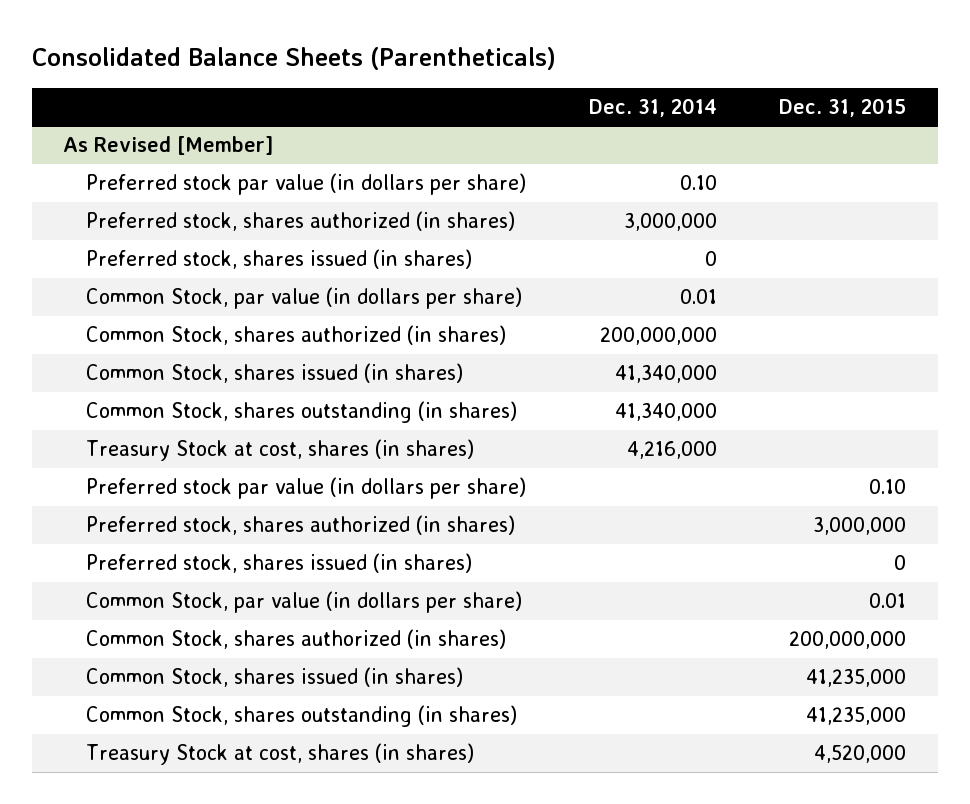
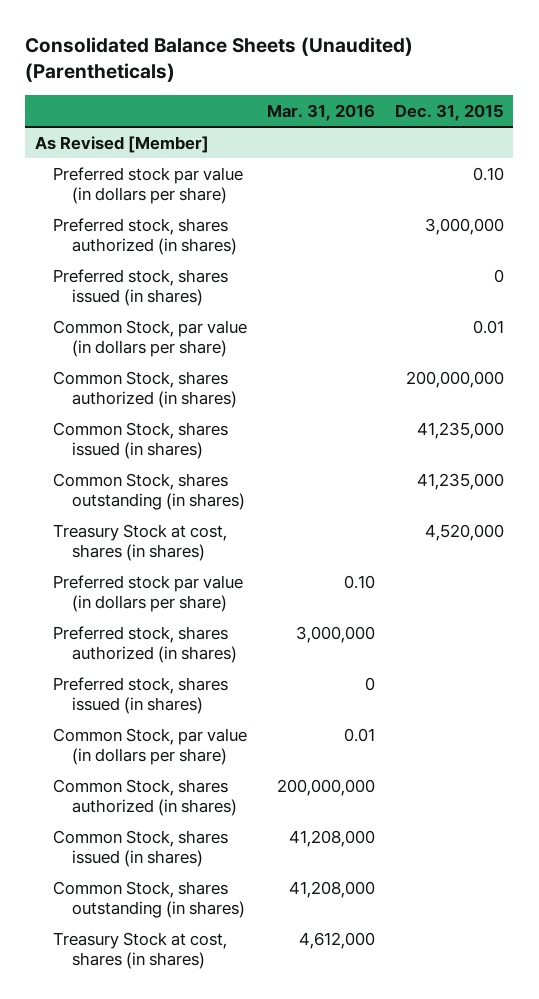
- Consolidated Balance Sheets (Parentheticals)
+ Consolidated Balance Sheets (Unaudited) (Parentheticals)
- | Dec. 31, 2014 | Dec. 31, 2015
+ | Mar. 31, 2016 | Dec. 31, 2015
@ As Revised [Member]
moved down: Preferred stock par value (in dollars per share) | 0.10 |
moved down: Preferred stock, shares authorized (in shares) | 3,000,000 |
moved down: Preferred stock, shares issued (in shares) | 0 |
moved down: Common Stock, par value (in dollars per share) | 0.01 |
moved down: Common Stock, shares authorized (in shares) | 200,000,000 |
moved down: Common Stock, shares issued (in shares) | 41,208,000 |
moved down: Common Stock, shares outstanding (in shares) | 41,208,000 |
moved down: Treasury Stock at cost, shares (in shares) | 4,612,000 |

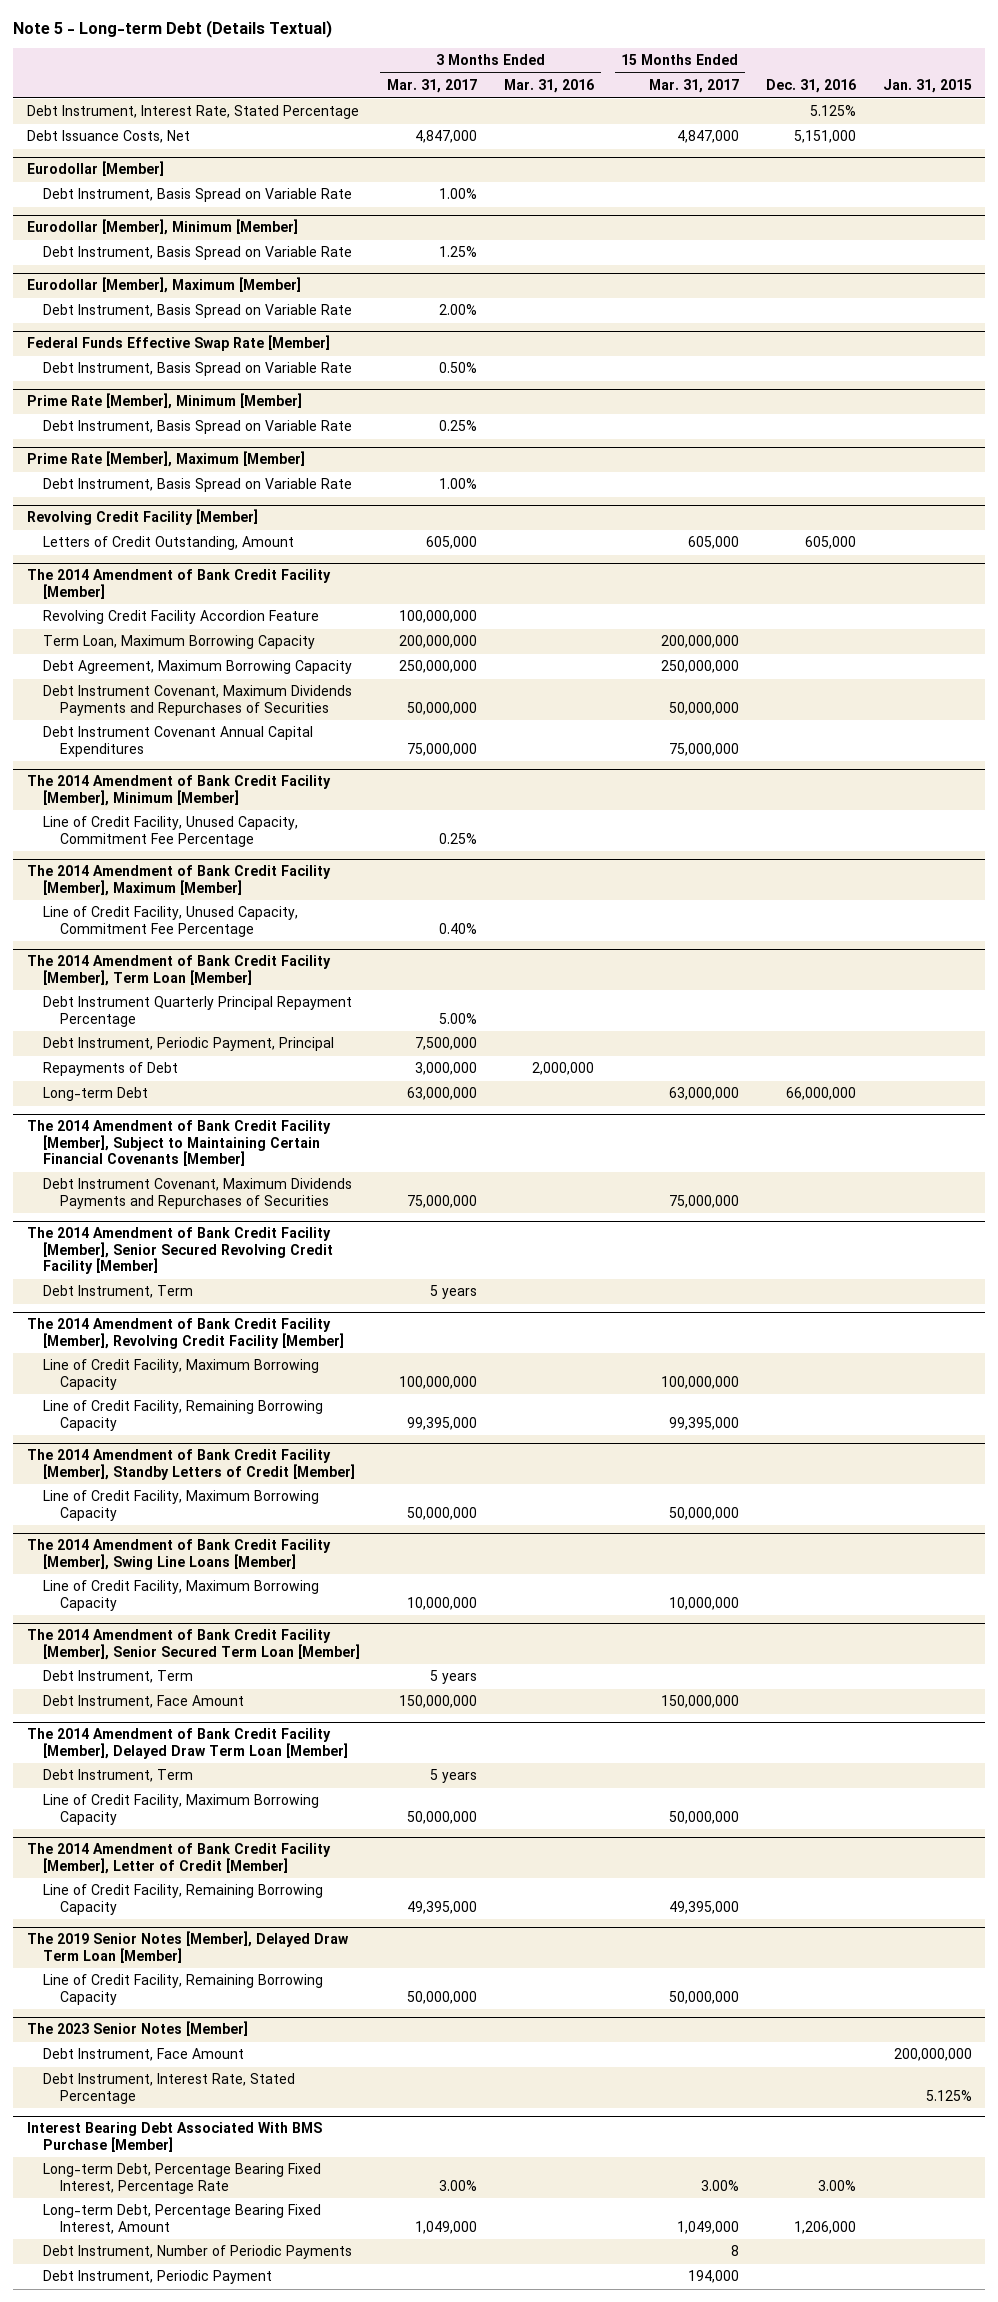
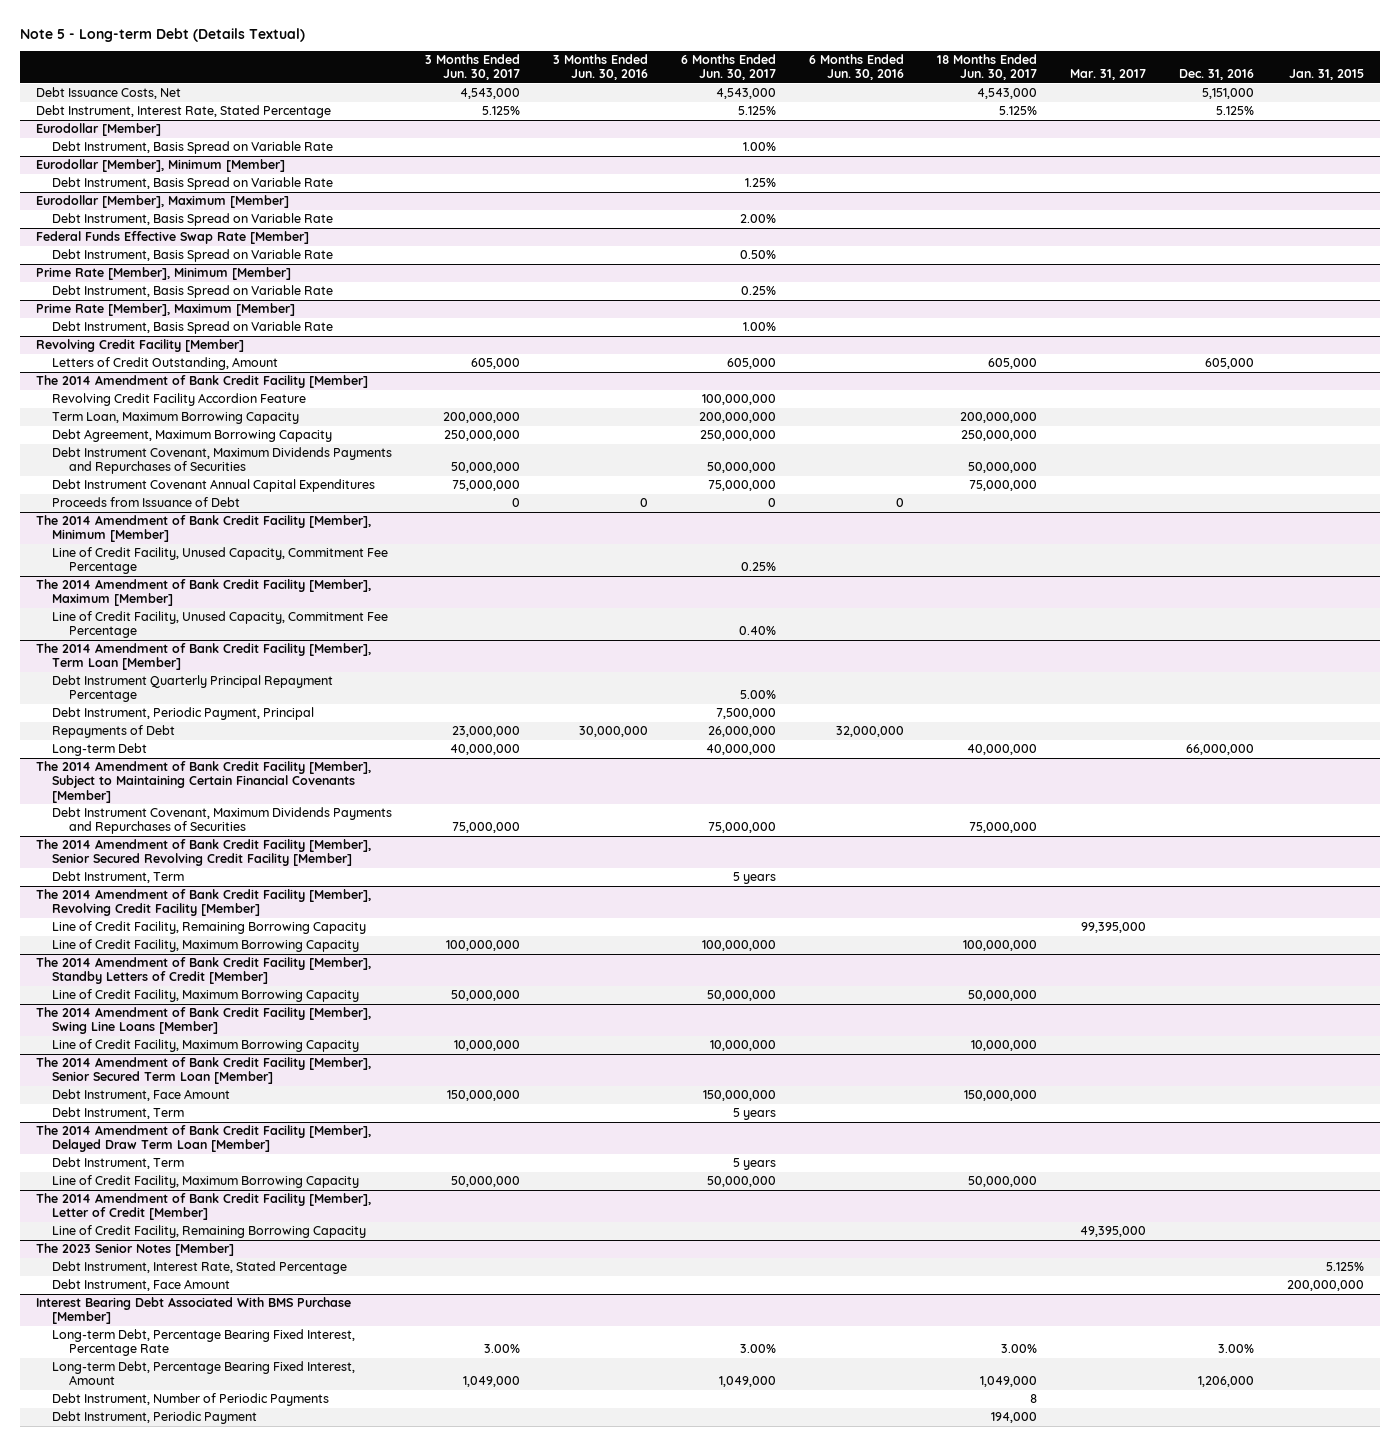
- | 3 Months Ended Mar. 31, 2017 | 3 Months Ended Mar. 31, 2016 | 15 Months Ended Mar. 31, 2017 | Dec. 31, 2016 | Jan. 31, 2015
+ | 3 Months Ended Jun. 30, 2017 | 3 Months Ended Jun. 30, 2016 | 6 Months Ended Jun. 30, 2017 | 6 Months Ended Jun. 30, 2016 | 18 Months Ended Jun. 30, 2017 | Mar. 31, 2017 | Dec. 31, 2016 | Jan. 31, 2015
moved down: Debt Instrument, Interest Rate, Stated Percentage | 5.125% | | 5.125% | | 5.125% | | 5.125% |
@ The 2014 Amendment of Bank Credit Facility [Member]
+ Proceeds from Issuance of Debt | 0 | 0 | 0 | 0 | | | |
@ The 2014 Amendment of Bank Credit Facility [Member], Revolving Credit Facility [Member]
moved down: Line of Credit Facility, Maximum Borrowing Capacity | 100,000,000 | | 100,000,000 | | 100,000,000 | | |
@ The 2014 Amendment of Bank Credit Facility [Member], Senior Secured Term Loan [Member]
moved down: Debt Instrument, Term | | | 5 years | | | | |
- The 2019 Senior Notes [Member], Delayed Draw Term Loan [Member]
- Line of Credit Facility, Remaining Borrowing Capacity | 50,000,000 | | 50,000,000 | |
@ The 2023 Senior Notes [Member]
moved down: Debt Instrument, Face Amount | | | | | | | | 200,000,000

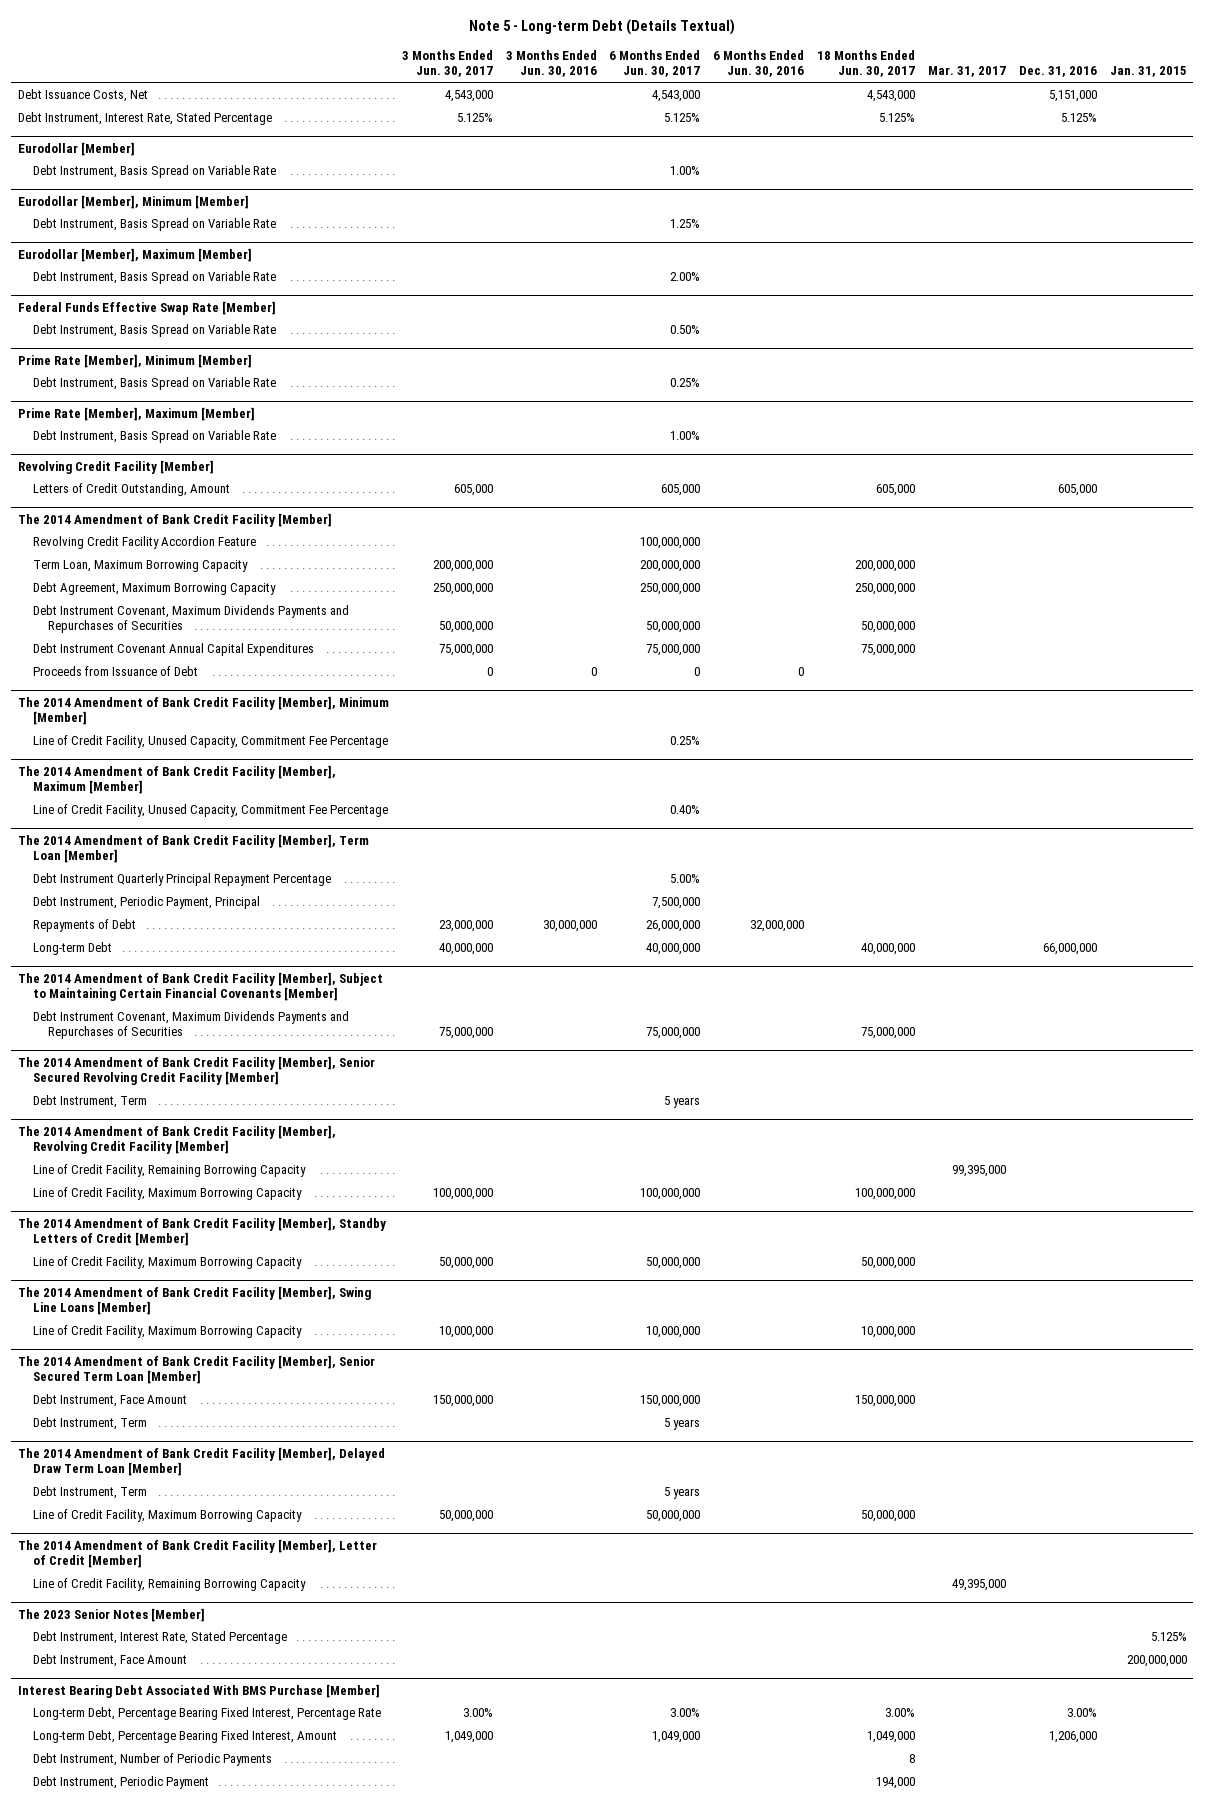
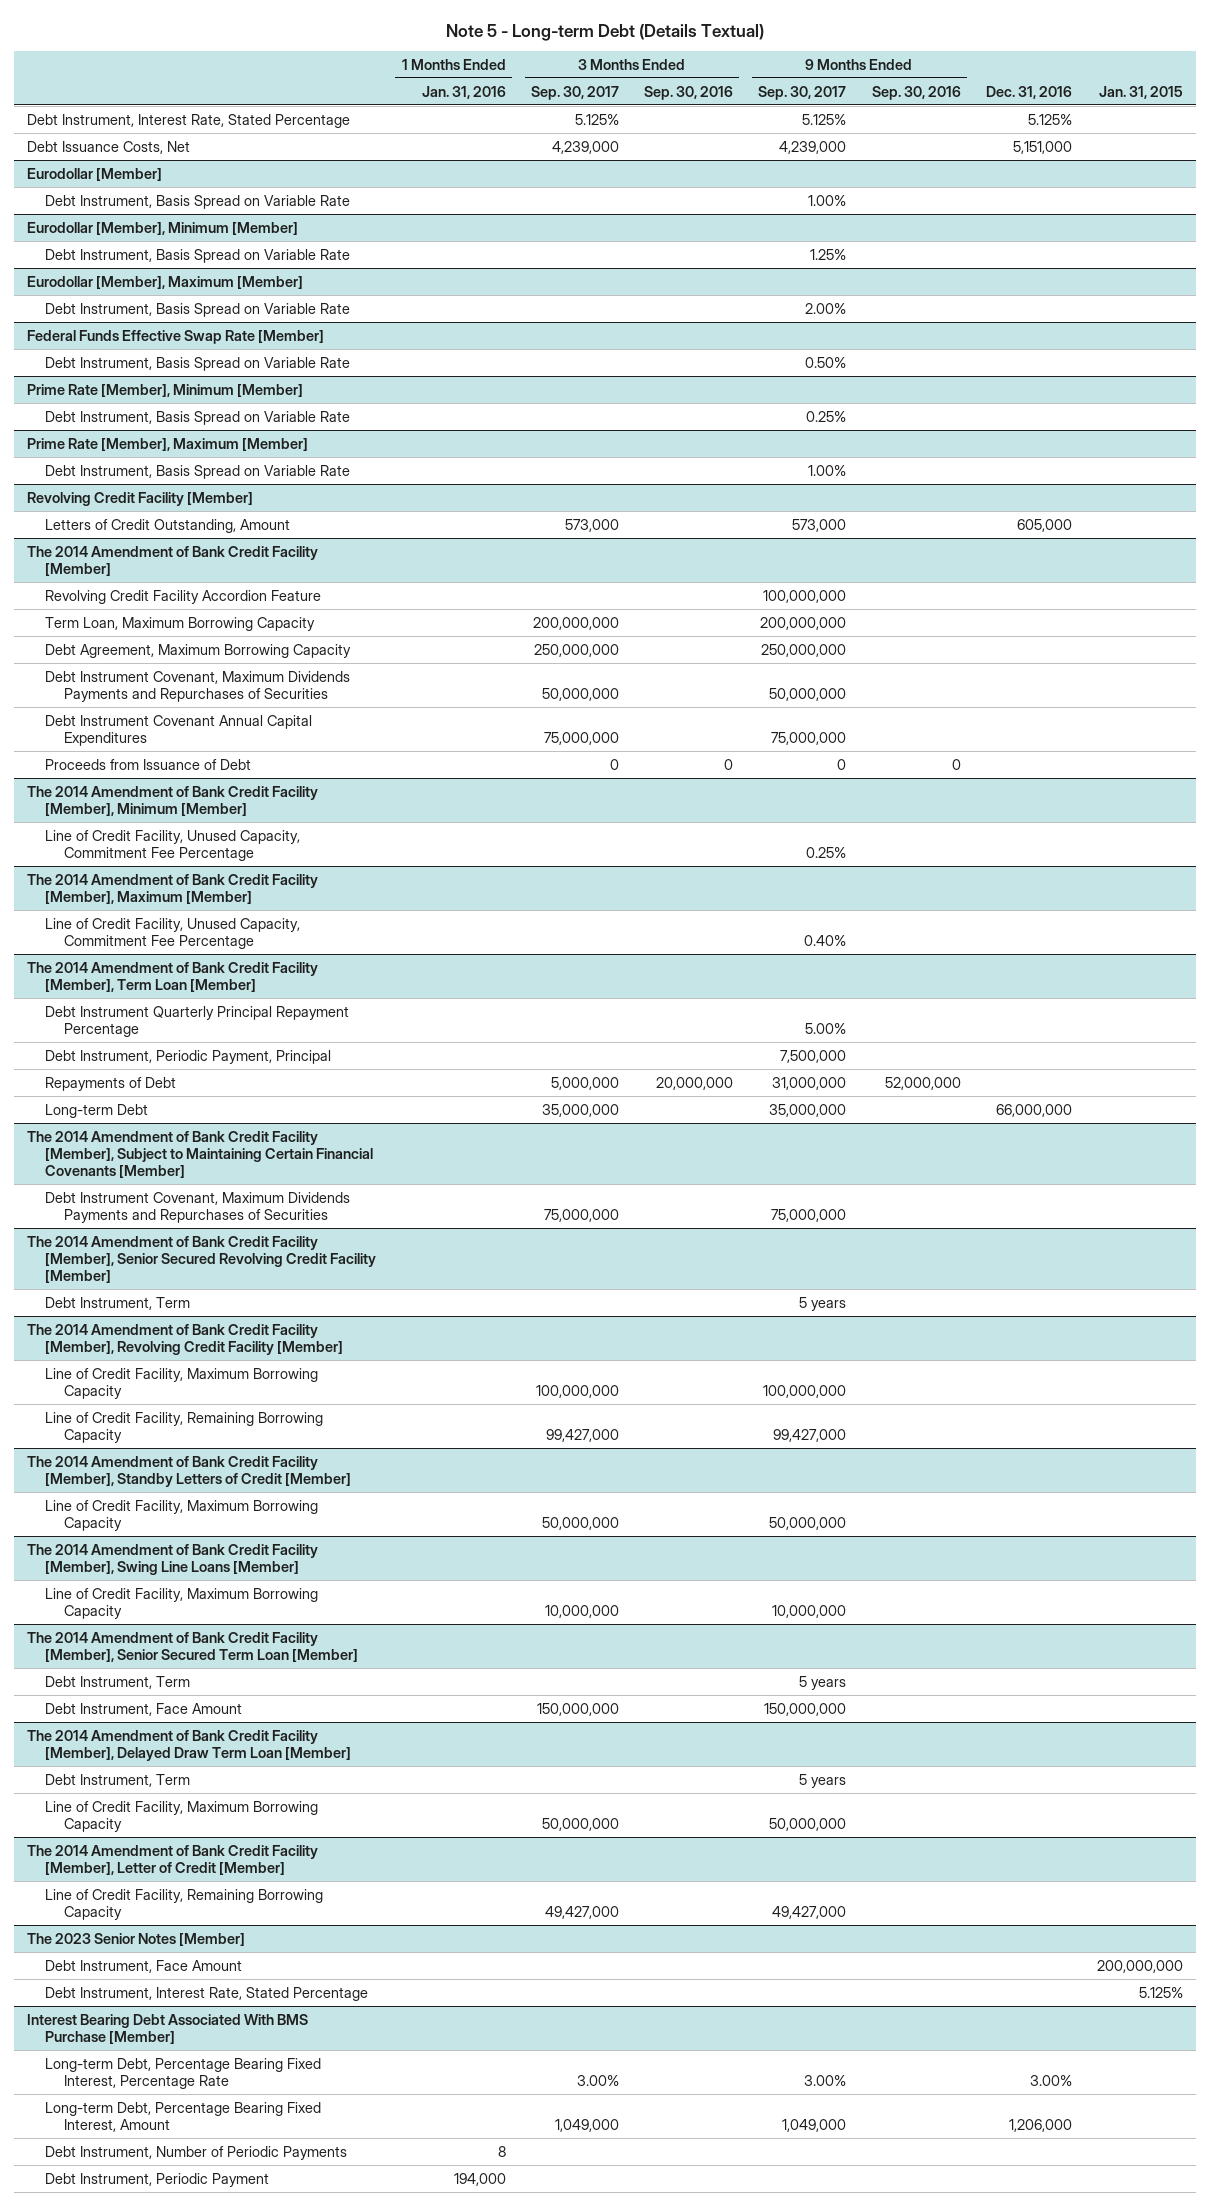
- | 3 Months Ended Jun. 30, 2017 | 3 Months Ended Jun. 30, 2016 | 6 Months Ended Jun. 30, 2017 | 6 Months Ended Jun. 30, 2016 | 18 Months Ended Jun. 30, 2017 | Mar. 31, 2017 | Dec. 31, 2016 | Jan. 31, 2015
+ | 1 Months Ended Jan. 31, 2016 | 3 Months Ended Sep. 30, 2017 | 3 Months Ended Sep. 30, 2016 | 9 Months Ended Sep. 30, 2017 | 9 Months Ended Sep. 30, 2016 | Dec. 31, 2016 | Jan. 31, 2015
moved down: Debt Issuance Costs, Net | | 4,239,000 | | 4,239,000 | | 5,151,000 |
@ The 2014 Amendment of Bank Credit Facility [Member], Revolving Credit Facility [Member]
moved down: Line of Credit Facility, Remaining Borrowing Capacity | | 99,427,000 | | 99,427,000 | | |
@ The 2014 Amendment of Bank Credit Facility [Member], Senior Secured Term Loan [Member]
moved down: Debt Instrument, Face Amount | | 150,000,000 | | 150,000,000 | | |
@ The 2023 Senior Notes [Member]
moved down: Debt Instrument, Interest Rate, Stated Percentage | | | | | | | 5.125%

